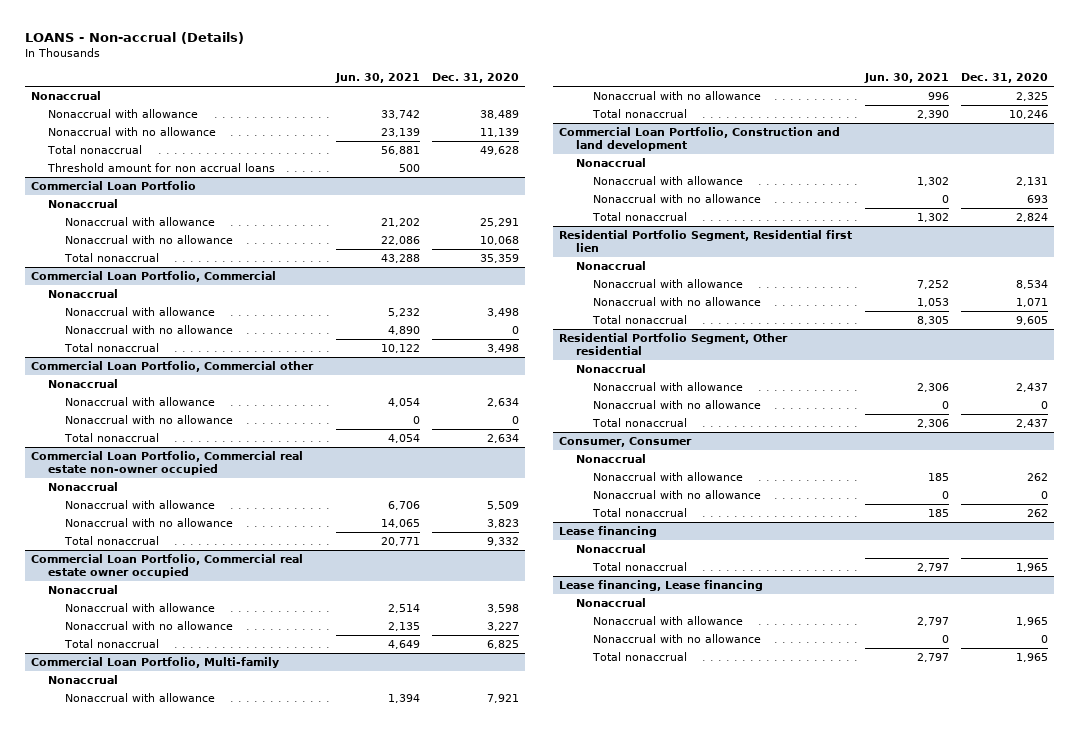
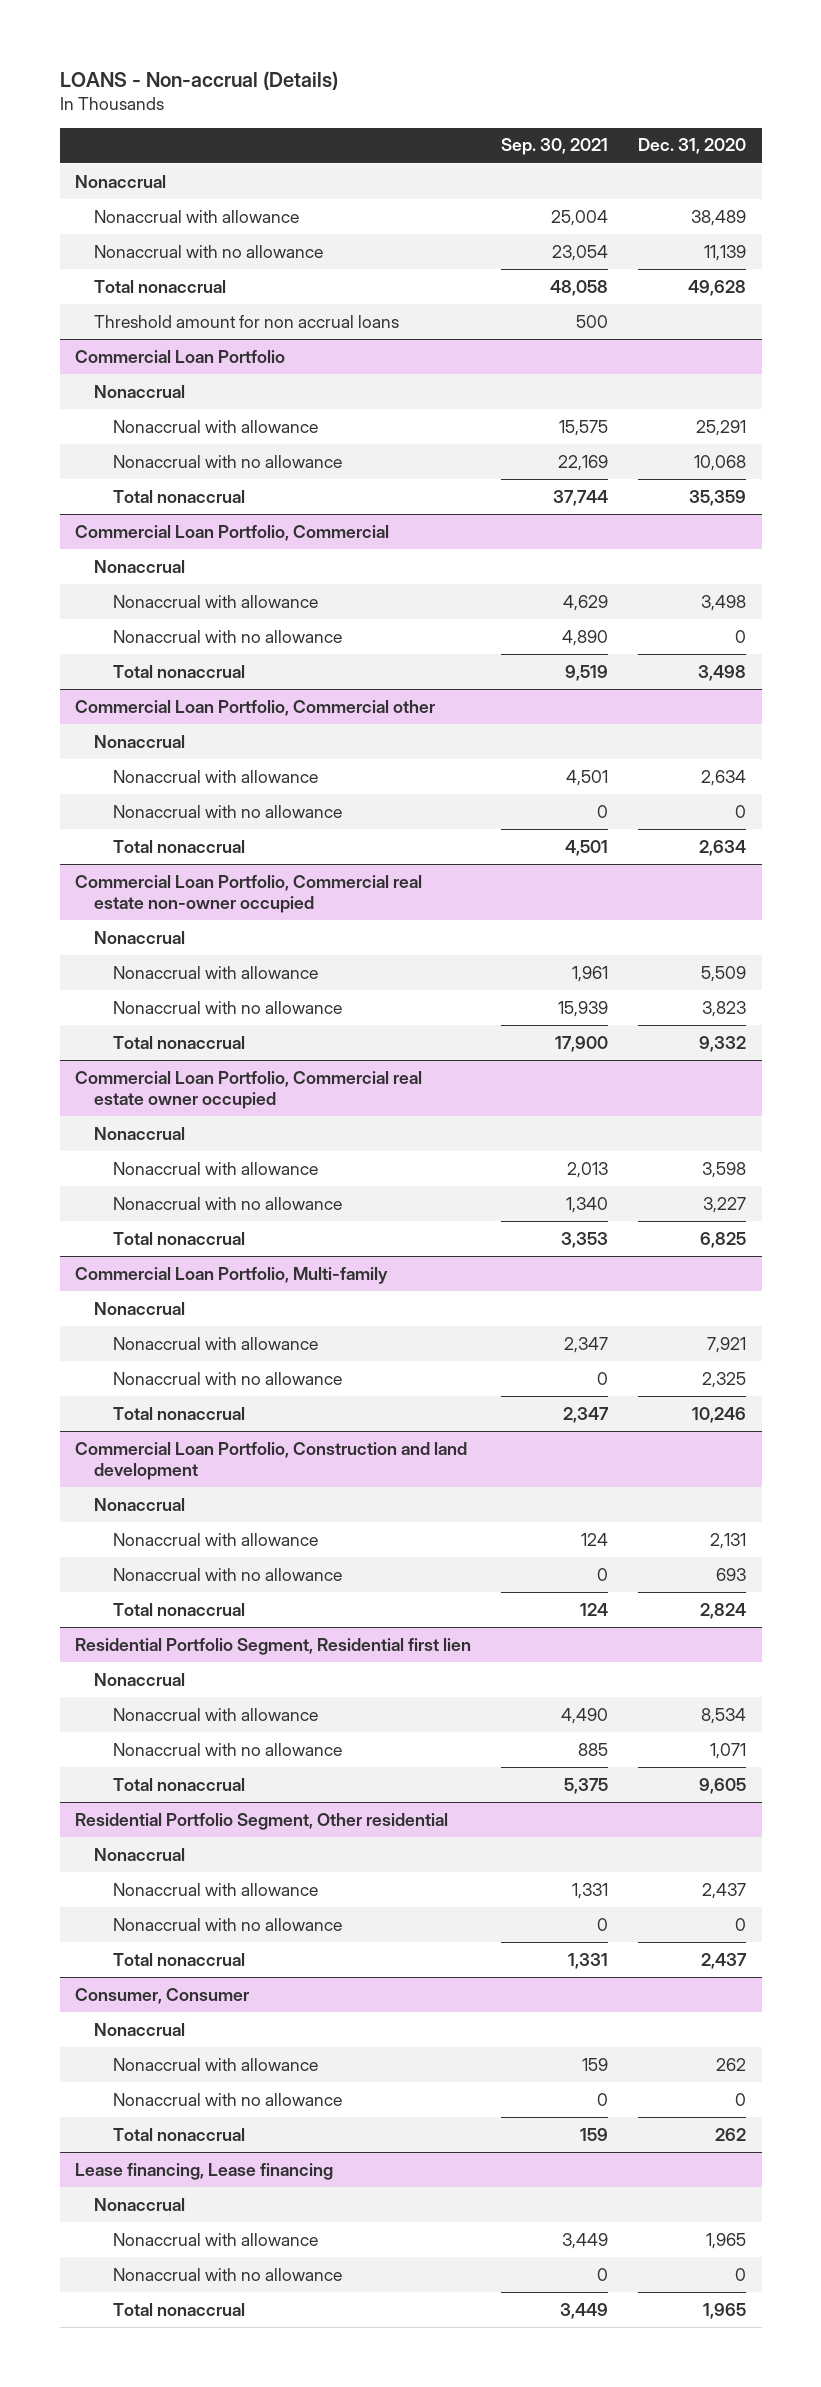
- | Jun. 30, 2021 | Dec. 31, 2020
+ | Sep. 30, 2021 | Dec. 31, 2020
- Lease financing
- Nonaccrual
- Total nonaccrual | 2,797 | 1,965

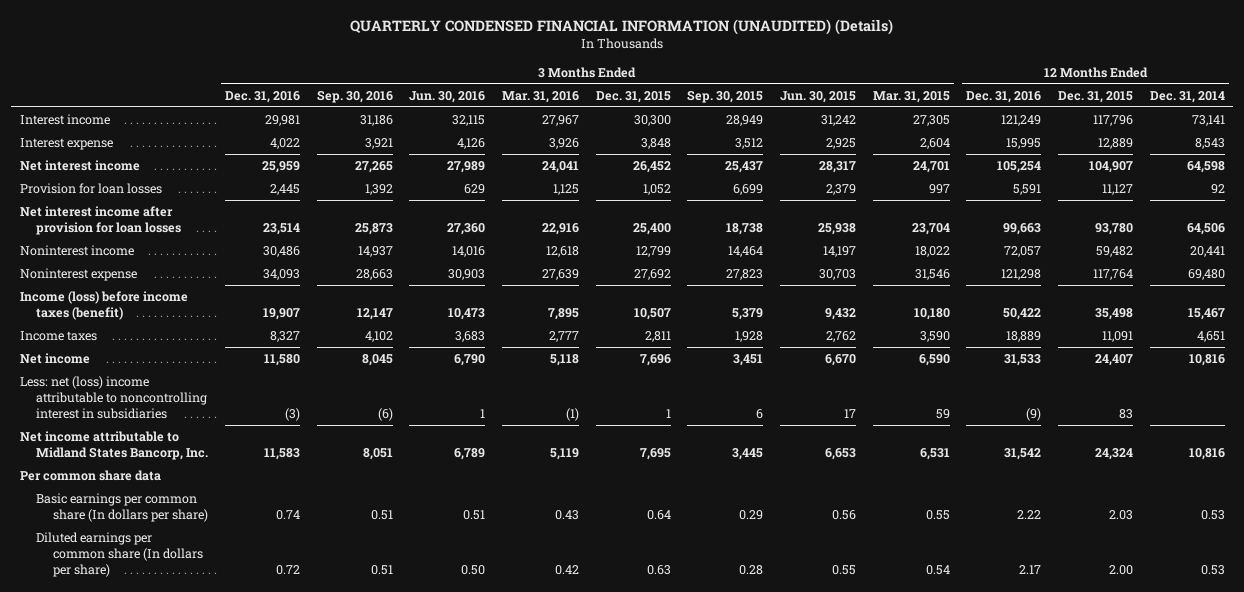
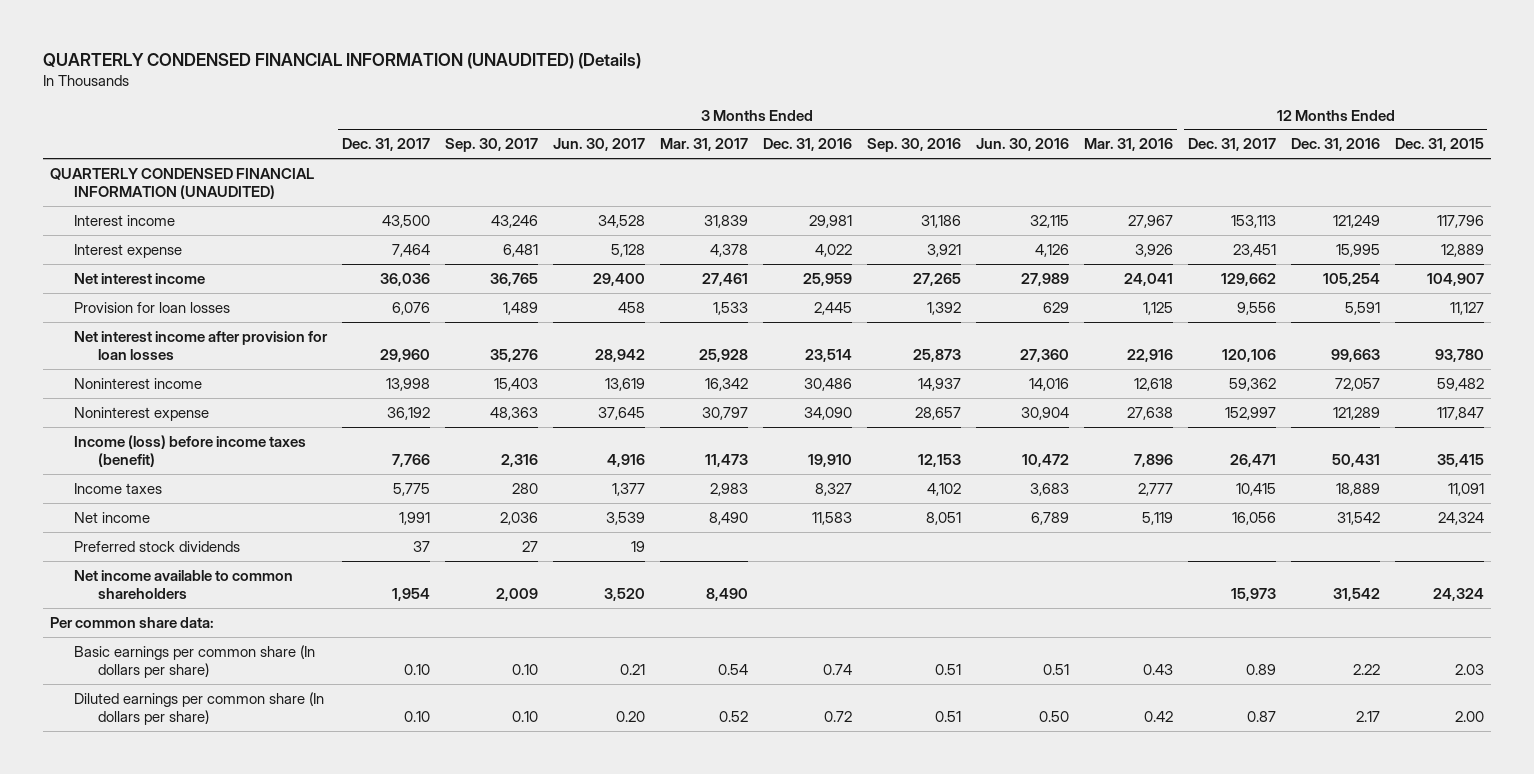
- | 3 Months Ended Dec. 31, 2016 | 3 Months Ended Sep. 30, 2016 | 3 Months Ended Jun. 30, 2016 | 3 Months Ended Mar. 31, 2016 | 3 Months Ended Dec. 31, 2015 | 3 Months Ended Sep. 30, 2015 | 3 Months Ended Jun. 30, 2015 | 3 Months Ended Mar. 31, 2015 | 12 Months Ended Dec. 31, 2016 | 12 Months Ended Dec. 31, 2015 | 12 Months Ended Dec. 31, 2014
+ | 3 Months Ended Dec. 31, 2017 | 3 Months Ended Sep. 30, 2017 | 3 Months Ended Jun. 30, 2017 | 3 Months Ended Mar. 31, 2017 | 3 Months Ended Dec. 31, 2016 | 3 Months Ended Sep. 30, 2016 | 3 Months Ended Jun. 30, 2016 | 3 Months Ended Mar. 31, 2016 | 12 Months Ended Dec. 31, 2017 | 12 Months Ended Dec. 31, 2016 | 12 Months Ended Dec. 31, 2015
+ QUARTERLY CONDENSED FINANCIAL INFORMATION (UNAUDITED)
- Noninterest expense | 34,093 | 28,663 | 30,903 | 27,639 | 27,692 | 27,823 | 30,703 | 31,546 | 121,298 | 117,764 | 69,480
- Income (loss) before income taxes (benefit) | 19,907 | 12,147 | 10,473 | 7,895 | 10,507 | 5,379 | 9,432 | 10,180 | 50,422 | 35,498 | 15,467
+ Noninterest expense | 36,192 | 48,363 | 37,645 | 30,797 | 34,090 | 28,657 | 30,904 | 27,638 | 152,997 | 121,289 | 117,847
+ Income (loss) before income taxes (benefit) | 7,766 | 2,316 | 4,916 | 11,473 | 19,910 | 12,153 | 10,472 | 7,896 | 26,471 | 50,431 | 35,415
- Net income | 11,580 | 8,045 | 6,790 | 5,118 | 7,696 | 3,451 | 6,670 | 6,590 | 31,533 | 24,407 | 10,816
- Less: net (loss) income attributable to noncontrolling interest in subsidiaries | (3) | (6) | 1 | (1) | 1 | 6 | 17 | 59 | (9) | 83 |
- Net income attributable to Midland States Bancorp, Inc. | 11,583 | 8,051 | 6,789 | 5,119 | 7,695 | 3,445 | 6,653 | 6,531 | 31,542 | 24,324 | 10,816
- Per common share data
+ Net income | 1,991 | 2,036 | 3,539 | 8,490 | 11,583 | 8,051 | 6,789 | 5,119 | 16,056 | 31,542 | 24,324
+ Preferred stock dividends | 37 | 27 | 19 | | | | | | | |
+ Net income available to common shareholders | 1,954 | 2,009 | 3,520 | 8,490 | | | | | 15,973 | 31,542 | 24,324
+ Per common share data:

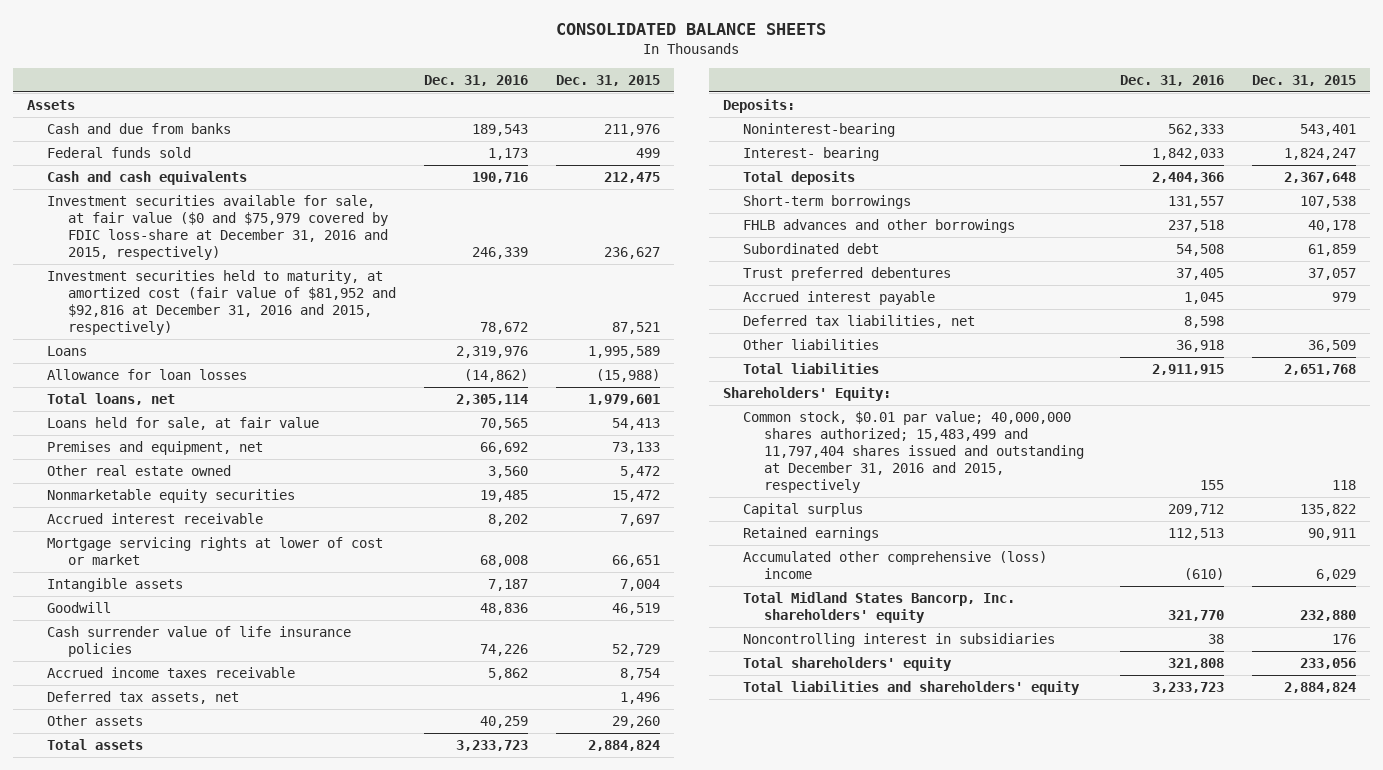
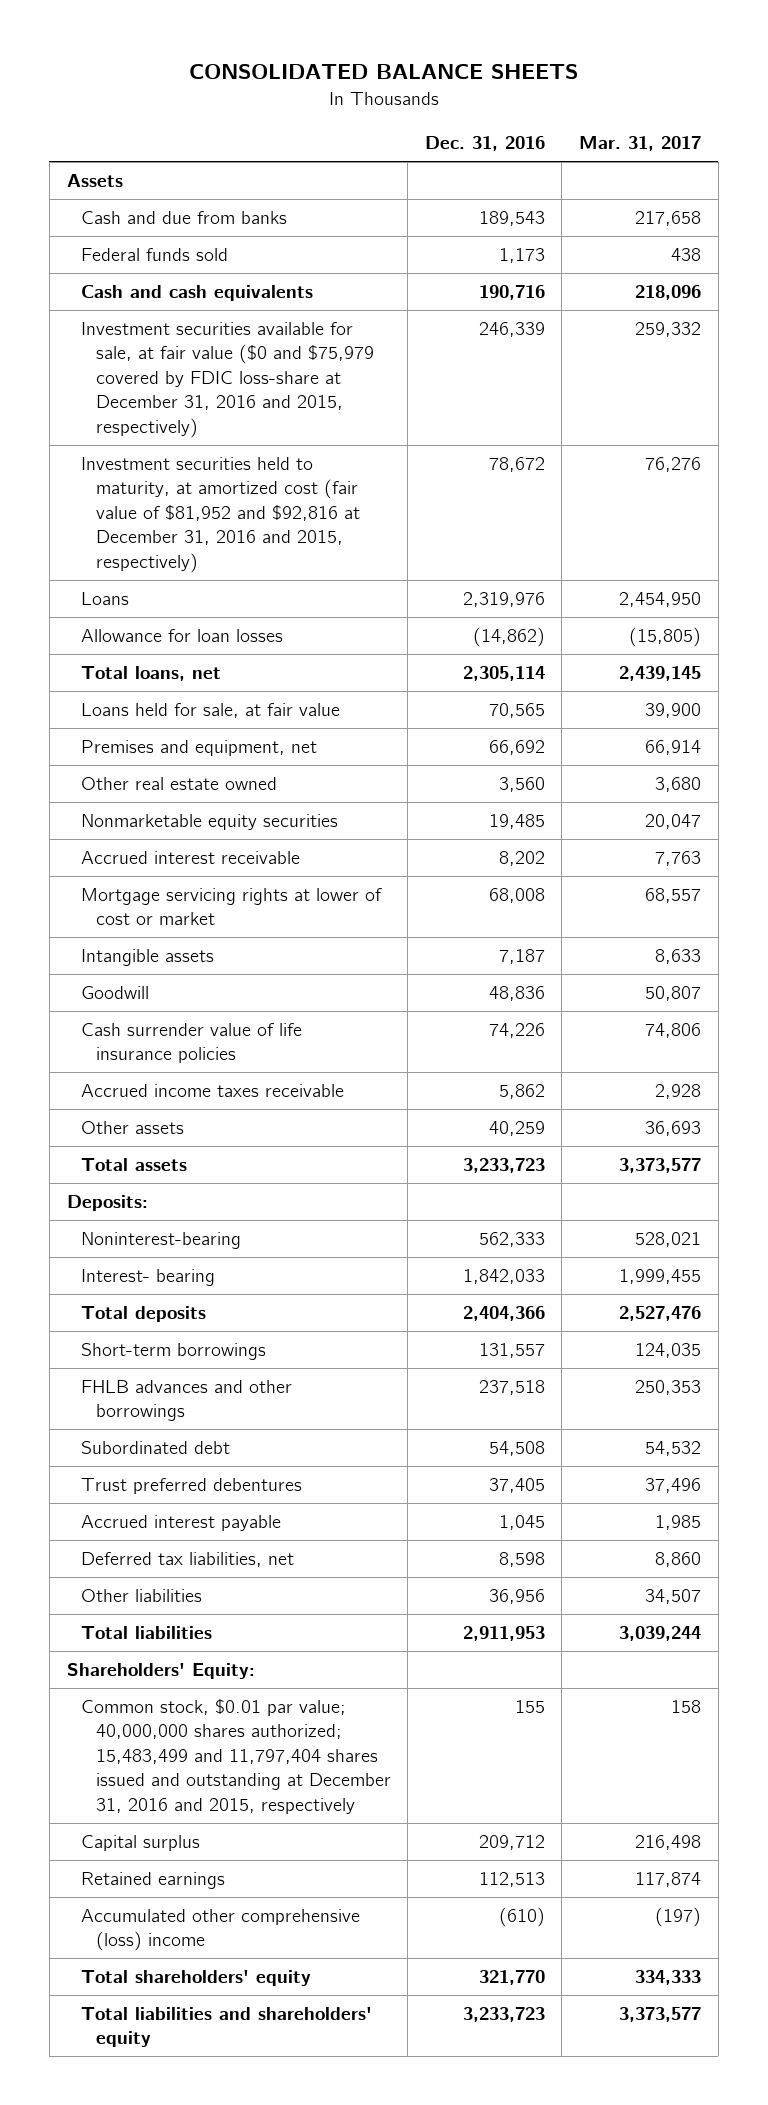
- | Dec. 31, 2016 | Dec. 31, 2015
+ | Dec. 31, 2016 | Mar. 31, 2017
- Deferred tax assets, net | | 1,496
- Other liabilities | 36,918 | 36,509
- Total liabilities | 2,911,915 | 2,651,768
+ Other liabilities | 36,956 | 34,507
+ Total liabilities | 2,911,953 | 3,039,244
- Total Midland States Bancorp, Inc. shareholders' equity | 321,770 | 232,880
- Noncontrolling interest in subsidiaries | 38 | 176
- Total shareholders' equity | 321,808 | 233,056
+ Total shareholders' equity | 321,770 | 334,333

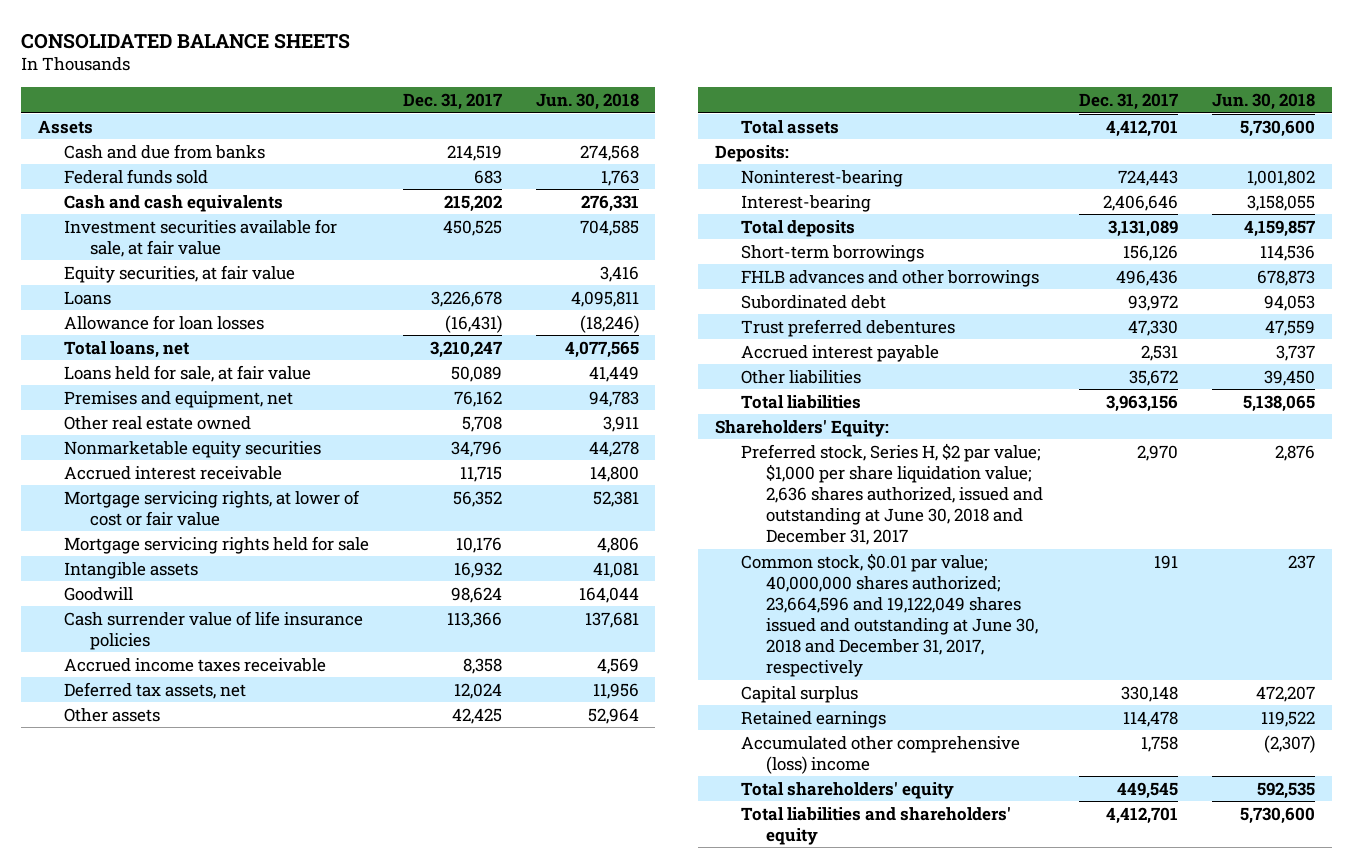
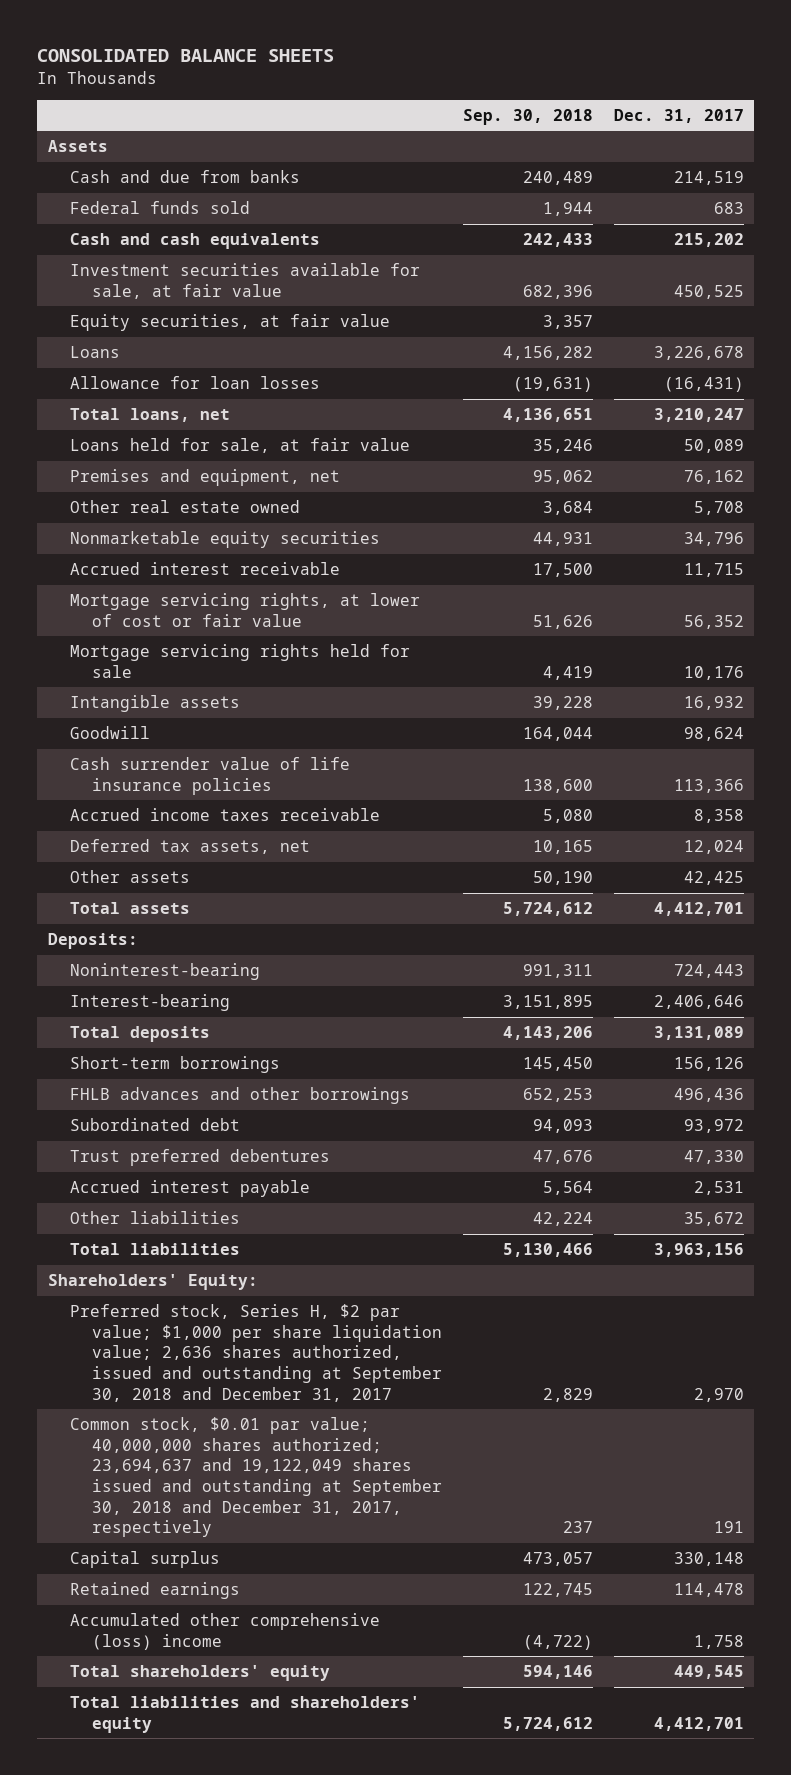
- | Dec. 31, 2017 | Jun. 30, 2018
+ | Sep. 30, 2018 | Dec. 31, 2017
- Preferred stock, Series H, $2 par value; $1,000 per share liquidation value; 2,636 shares authorized, issued and outstanding at June 30, 2018 and December 31, 2017 | 2,970 | 2,876
- Common stock, $0.01 par value; 40,000,000 shares authorized; 23,664,596 and 19,122,049 shares issued and outstanding at June 30, 2018 and December 31, 2017, respectively | 191 | 237
+ Preferred stock, Series H, $2 par value; $1,000 per share liquidation value; 2,636 shares authorized, issued and outstanding at September 30, 2018 and December 31, 2017 | 2,829 | 2,970
+ Common stock, $0.01 par value; 40,000,000 shares authorized; 23,694,637 and 19,122,049 shares issued and outstanding at September 30, 2018 and December 31, 2017, respectively | 237 | 191

